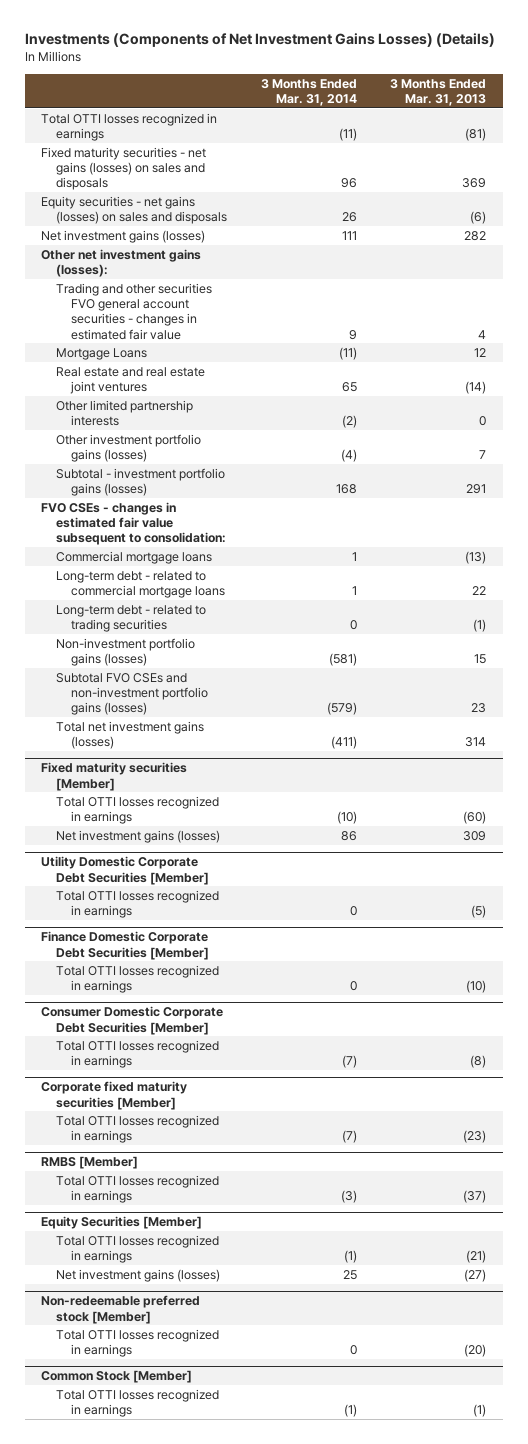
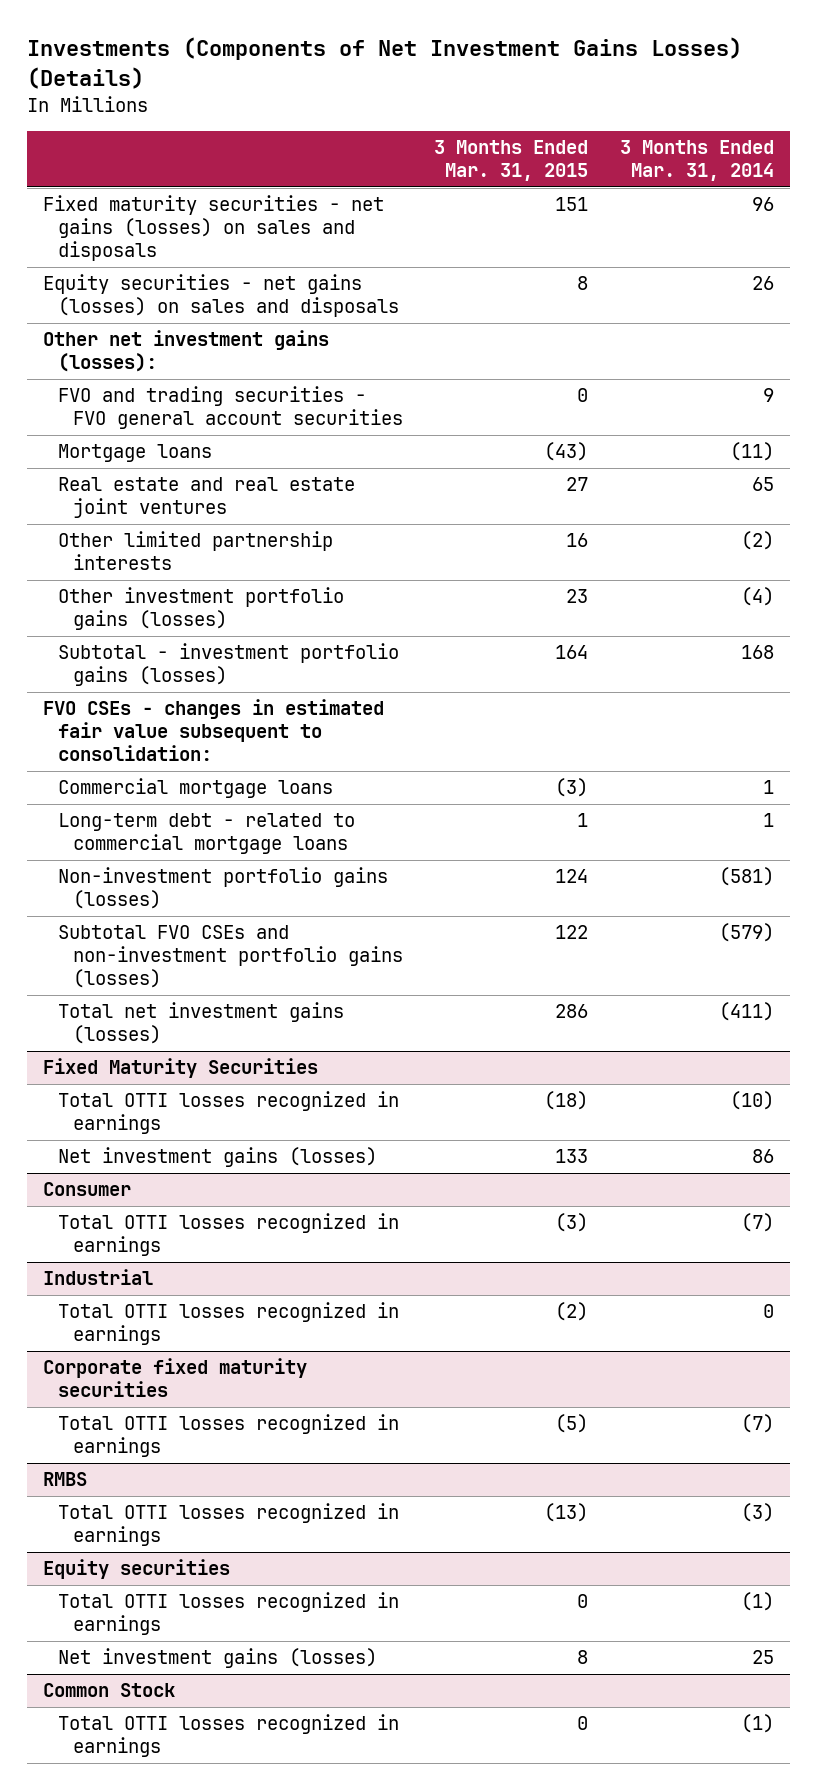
- | 3 Months Ended Mar. 31, 2014 | 3 Months Ended Mar. 31, 2013
+ | 3 Months Ended Mar. 31, 2015 | 3 Months Ended Mar. 31, 2014
- Total OTTI losses recognized in earnings | (11) | (81)
- Net investment gains (losses) | 111 | 282
- Trading and other securities FVO general account securities - changes in estimated fair value | 9 | 4
- Mortgage Loans | (11) | 12
+ FVO and trading securities - FVO general account securities | 0 | 9
+ Mortgage loans | (43) | (11)
- Long-term debt - related to trading securities | 0 | (1)
- Fixed maturity securities [Member]
+ Fixed Maturity Securities
- Utility Domestic Corporate Debt Securities [Member]
- Total OTTI losses recognized in earnings | 0 | (5)
- Finance Domestic Corporate Debt Securities [Member]
- Total OTTI losses recognized in earnings | 0 | (10)
- Consumer Domestic Corporate Debt Securities [Member]
+ Consumer
- Corporate fixed maturity securities [Member]
+ Industrial
+ Total OTTI losses recognized in earnings | (2) | 0
+ Corporate fixed maturity securities
- RMBS [Member]
+ RMBS
- Equity Securities [Member]
+ Equity securities
- Non-redeemable preferred stock [Member]
- Total OTTI losses recognized in earnings | 0 | (20)
- Common Stock [Member]
+ Common Stock

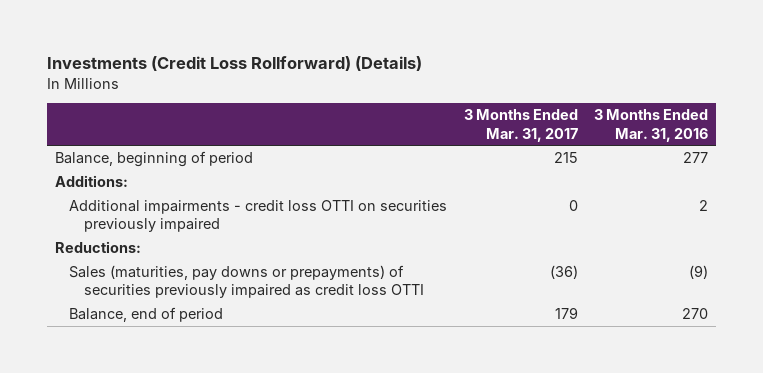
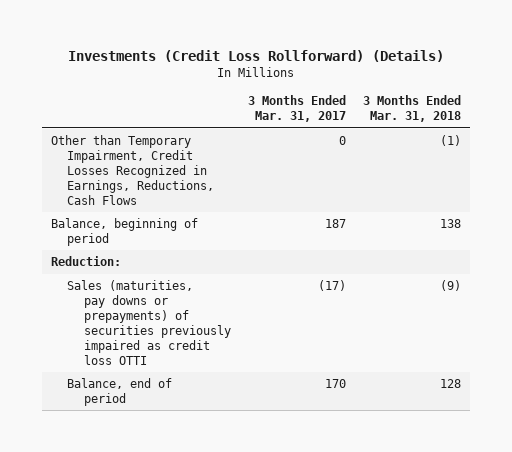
- | 3 Months Ended Mar. 31, 2017 | 3 Months Ended Mar. 31, 2016
+ | 3 Months Ended Mar. 31, 2017 | 3 Months Ended Mar. 31, 2018
- Balance, beginning of period | 215 | 277
- Additions:
- Additional impairments - credit loss OTTI on securities previously impaired | 0 | 2
- Reductions:
- Sales (maturities, pay downs or prepayments) of securities previously impaired as credit loss OTTI | (36) | (9)
- Balance, end of period | 179 | 270
+ Other than Temporary Impairment, Credit Losses Recognized in Earnings, Reductions, Cash Flows | 0 | (1)
+ Balance, beginning of period | 187 | 138
+ Reduction:
+ Sales (maturities, pay downs or prepayments) of securities previously impaired as credit loss OTTI | (17) | (9)
+ Balance, end of period | 170 | 128

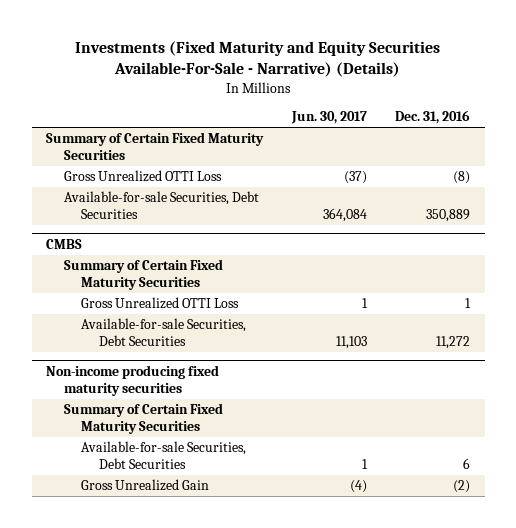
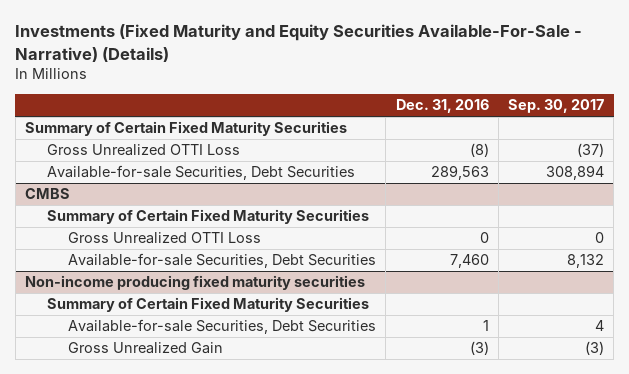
- | Jun. 30, 2017 | Dec. 31, 2016
+ | Dec. 31, 2016 | Sep. 30, 2017
- Available-for-sale Securities, Debt Securities | 364,084 | 350,889
+ Available-for-sale Securities, Debt Securities | 289,563 | 308,894
@ CMBS
- Gross Unrealized OTTI Loss | 1 | 1
- Available-for-sale Securities, Debt Securities | 11,103 | 11,272
+ Gross Unrealized OTTI Loss | 0 | 0
+ Available-for-sale Securities, Debt Securities | 7,460 | 8,132
@ Non-income producing fixed maturity securities
- Available-for-sale Securities, Debt Securities | 1 | 6
- Gross Unrealized Gain | (4) | (2)
+ Available-for-sale Securities, Debt Securities | 1 | 4
+ Gross Unrealized Gain | (3) | (3)

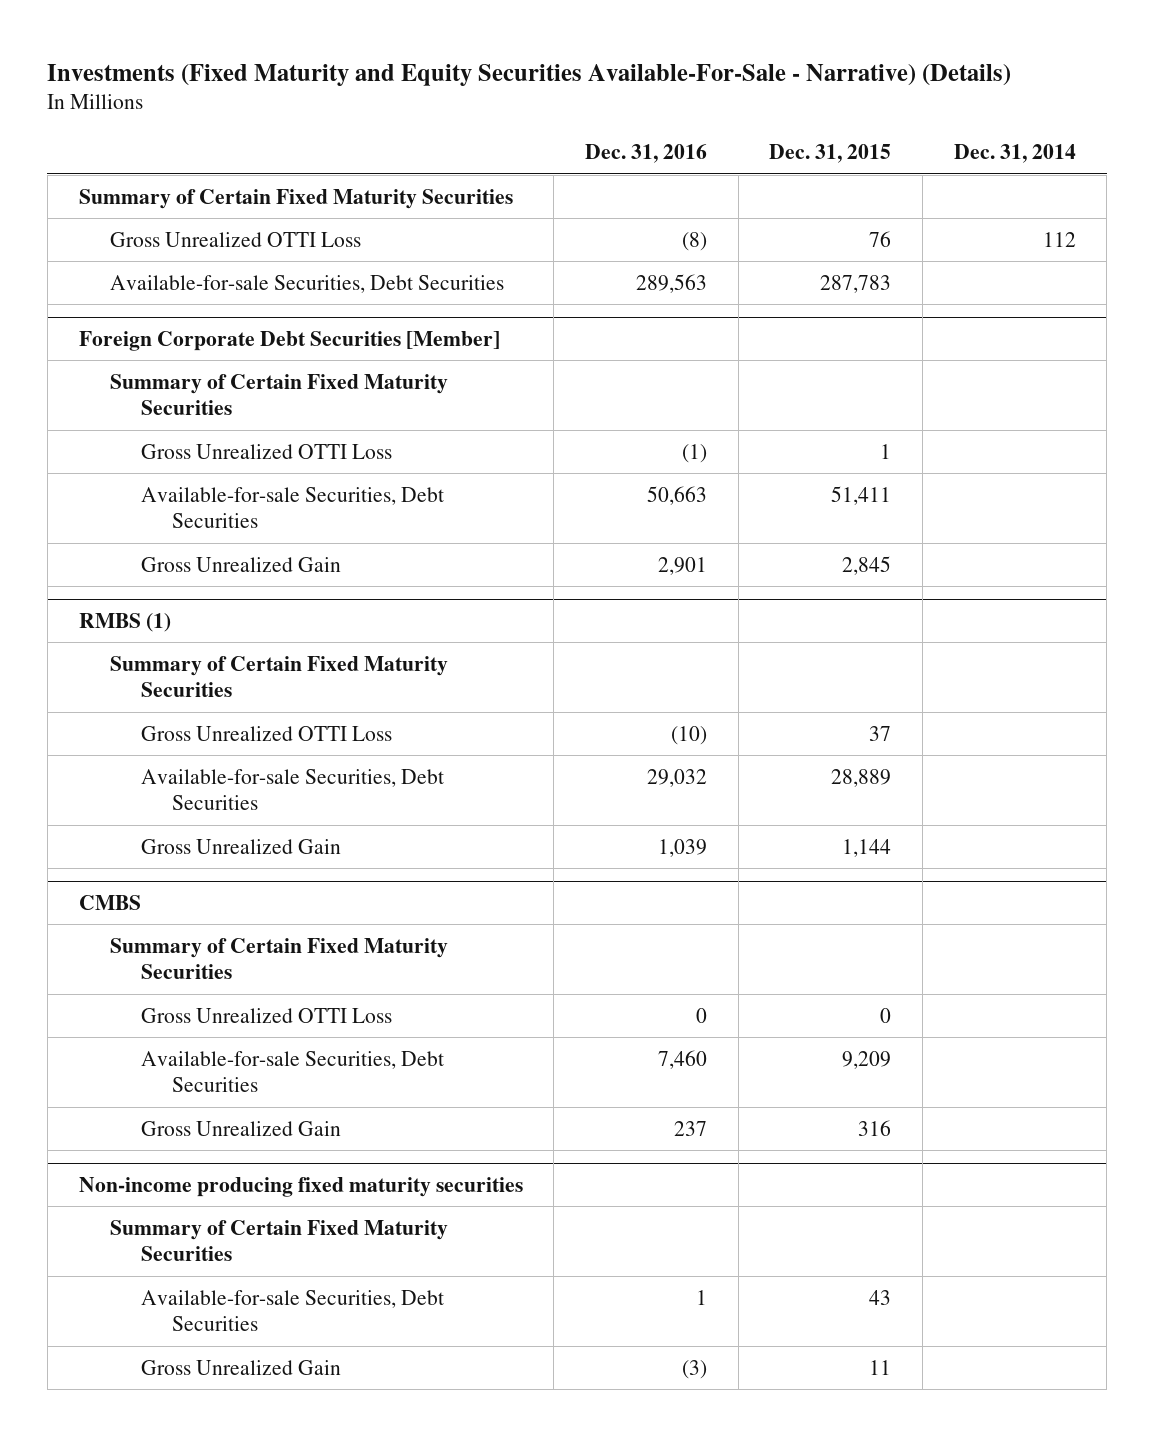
- | Dec. 31, 2016 | Sep. 30, 2017
+ | Dec. 31, 2016 | Dec. 31, 2015 | Dec. 31, 2014
+ Foreign Corporate Debt Securities [Member]
+ Summary of Certain Fixed Maturity Securities
+ Gross Unrealized OTTI Loss | (1) | 1 |
+ Available-for-sale Securities, Debt Securities | 50,663 | 51,411 |
+ Gross Unrealized Gain | 2,901 | 2,845 |
+ RMBS (1)
+ Summary of Certain Fixed Maturity Securities
+ Gross Unrealized OTTI Loss | (10) | 37 |
+ Available-for-sale Securities, Debt Securities | 29,032 | 28,889 |
+ Gross Unrealized Gain | 1,039 | 1,144 |
@ CMBS
+ Gross Unrealized Gain | 237 | 316 |

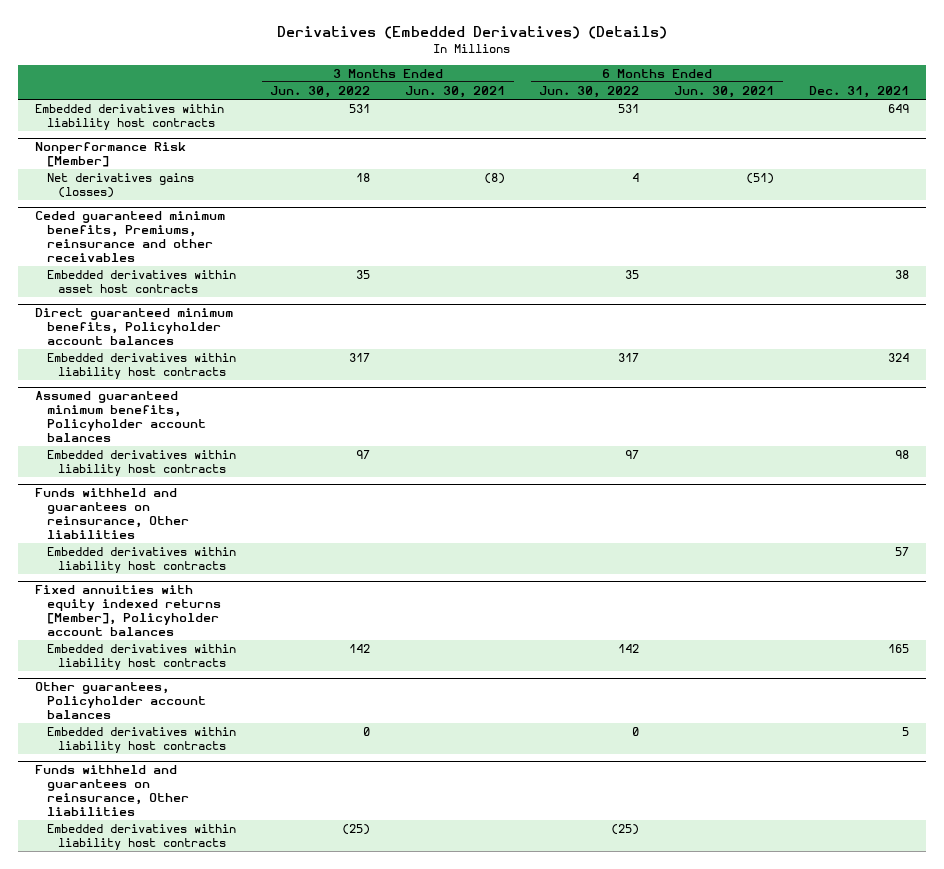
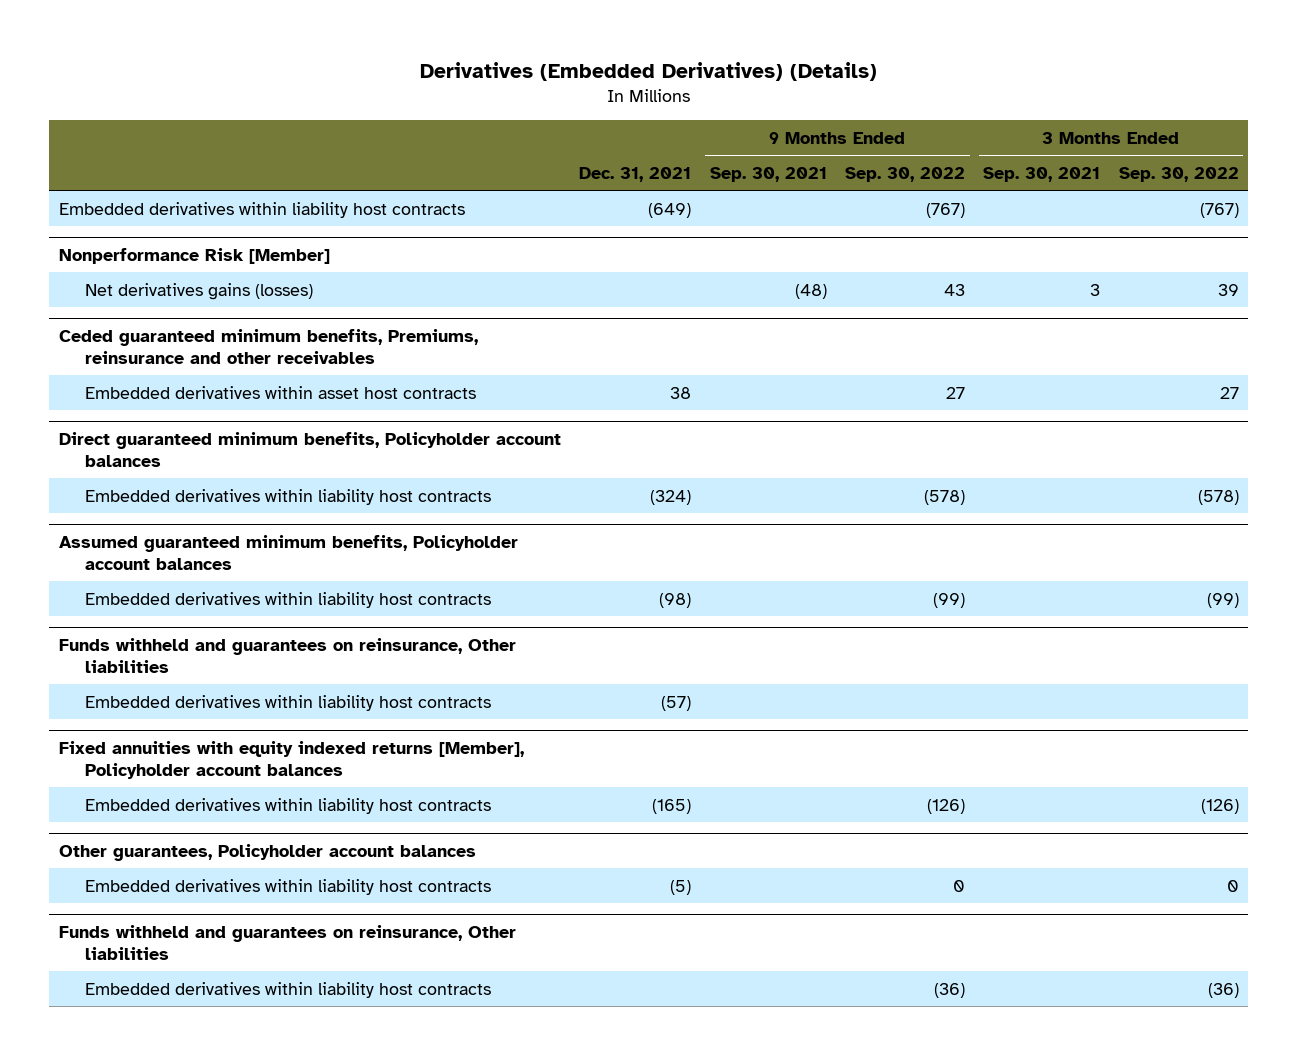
- | 3 Months Ended Jun. 30, 2022 | 3 Months Ended Jun. 30, 2021 | 6 Months Ended Jun. 30, 2022 | 6 Months Ended Jun. 30, 2021 | Dec. 31, 2021
+ | Dec. 31, 2021 | 9 Months Ended Sep. 30, 2021 | 9 Months Ended Sep. 30, 2022 | 3 Months Ended Sep. 30, 2021 | 3 Months Ended Sep. 30, 2022
- Embedded derivatives within liability host contracts | 531 | | 531 | | 649
+ Embedded derivatives within liability host contracts | (649) | | (767) | | (767)
@ Direct guaranteed minimum benefits, Policyholder account balances
- Embedded derivatives within liability host contracts | 317 | | 317 | | 324
+ Embedded derivatives within liability host contracts | (324) | | (578) | | (578)
@ Assumed guaranteed minimum benefits, Policyholder account balances
- Embedded derivatives within liability host contracts | 97 | | 97 | | 98
+ Embedded derivatives within liability host contracts | (98) | | (99) | | (99)
@ Funds withheld and guarantees on reinsurance, Other liabilities
- Embedded derivatives within liability host contracts | | | | | 57
+ Embedded derivatives within liability host contracts | (57) | | | |
@ Fixed annuities with equity indexed returns [Member], Policyholder account balances
- Embedded derivatives within liability host contracts | 142 | | 142 | | 165
+ Embedded derivatives within liability host contracts | (165) | | (126) | | (126)
@ Other guarantees, Policyholder account balances
- Embedded derivatives within liability host contracts | 0 | | 0 | | 5
+ Embedded derivatives within liability host contracts | (5) | | 0 | | 0

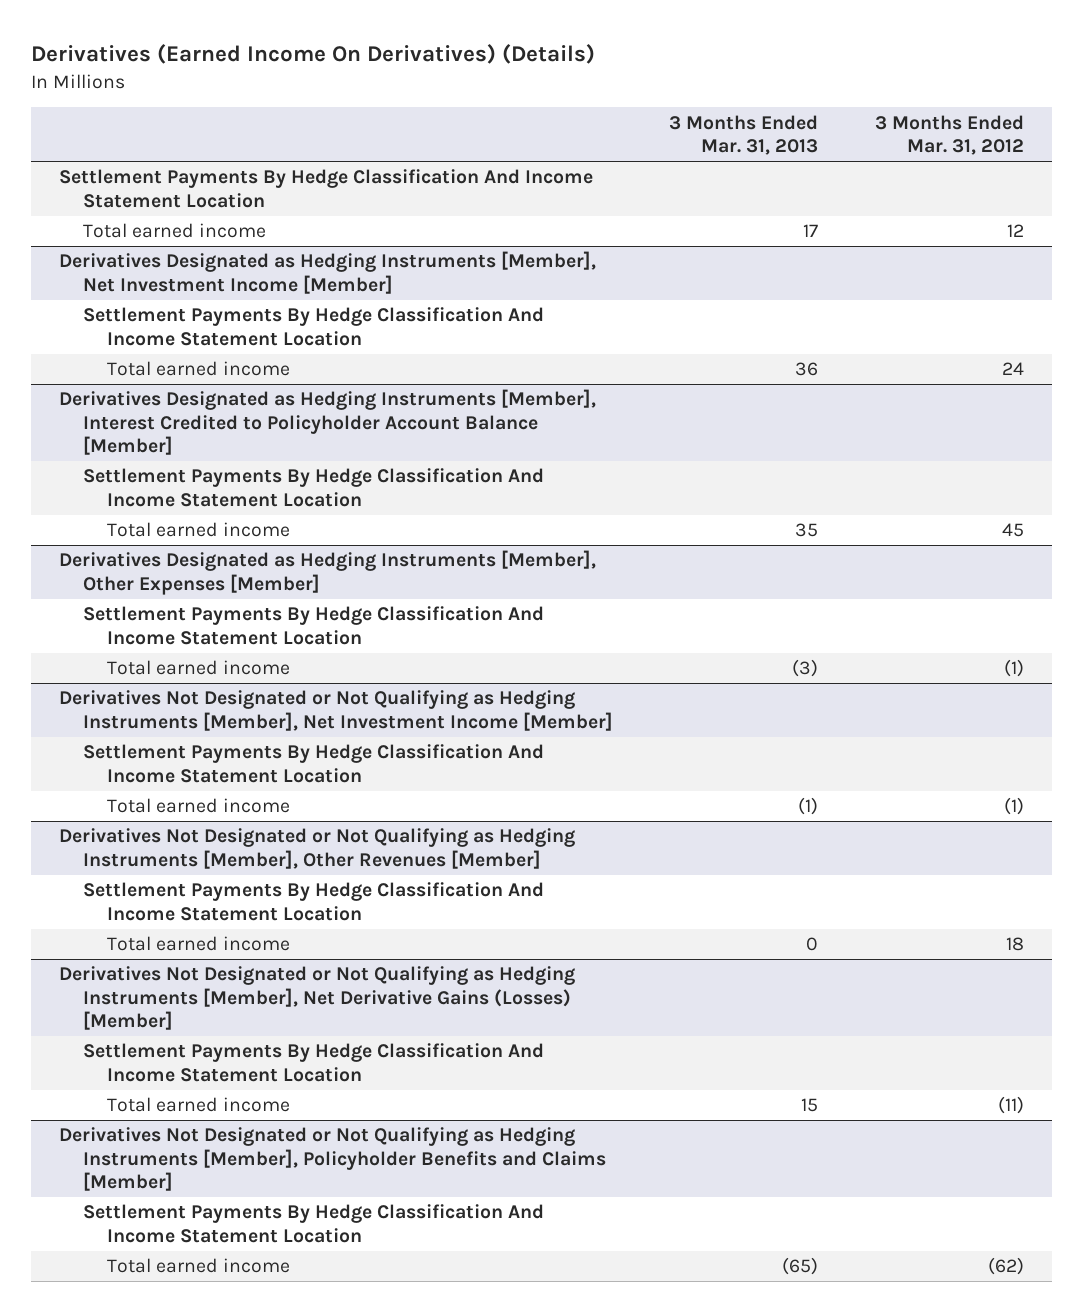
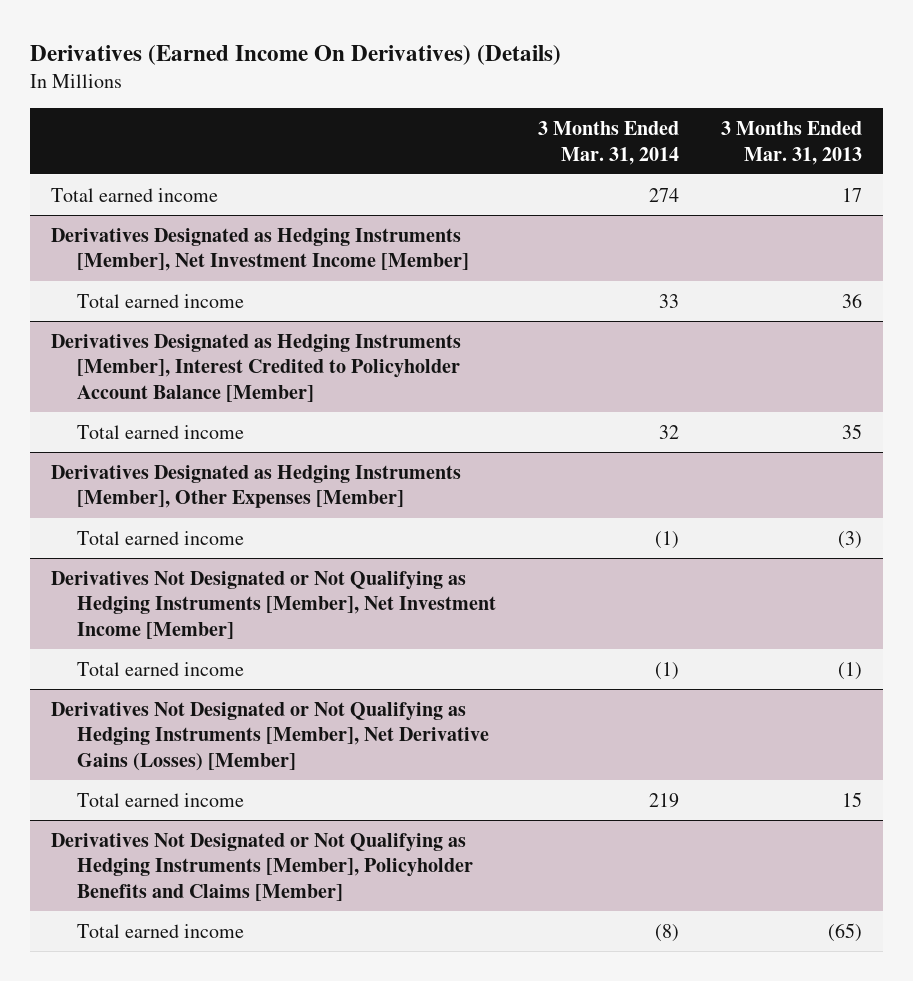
- | 3 Months Ended Mar. 31, 2013 | 3 Months Ended Mar. 31, 2012
+ | 3 Months Ended Mar. 31, 2014 | 3 Months Ended Mar. 31, 2013
- Settlement Payments By Hedge Classification And Income Statement Location
@ Derivatives Designated as Hedging Instruments [Member], Net Investment Income [Member]
- Settlement Payments By Hedge Classification And Income Statement Location
@ Derivatives Designated as Hedging Instruments [Member], Interest Credited to Policyholder Account Balance [Member]
- Settlement Payments By Hedge Classification And Income Statement Location
@ Derivatives Designated as Hedging Instruments [Member], Other Expenses [Member]
- Settlement Payments By Hedge Classification And Income Statement Location
@ Derivatives Not Designated or Not Qualifying as Hedging Instruments [Member], Net Investment Income [Member]
- Settlement Payments By Hedge Classification And Income Statement Location
- Derivatives Not Designated or Not Qualifying as Hedging Instruments [Member], Other Revenues [Member]
- Settlement Payments By Hedge Classification And Income Statement Location
- Total earned income | 0 | 18
@ Derivatives Not Designated or Not Qualifying as Hedging Instruments [Member], Net Derivative Gains (Losses) [Member]
- Settlement Payments By Hedge Classification And Income Statement Location
@ Derivatives Not Designated or Not Qualifying as Hedging Instruments [Member], Policyholder Benefits and Claims [Member]
- Settlement Payments By Hedge Classification And Income Statement Location

